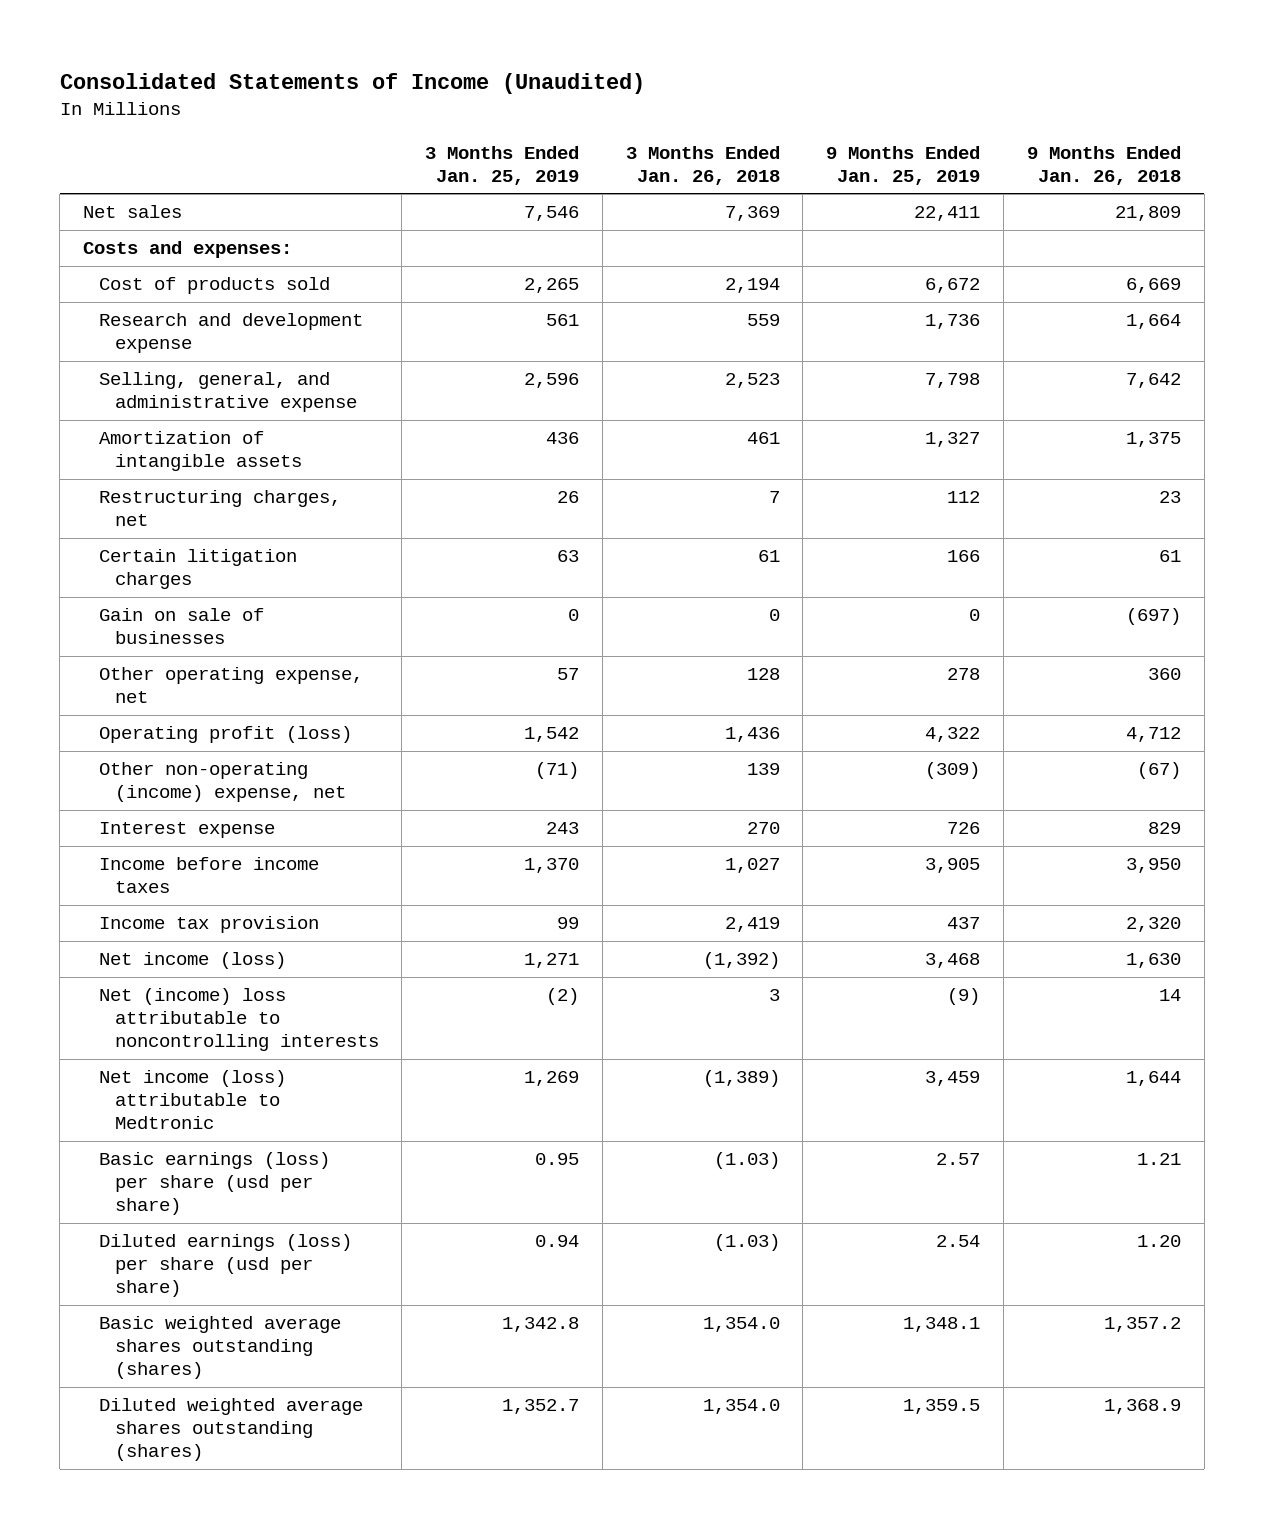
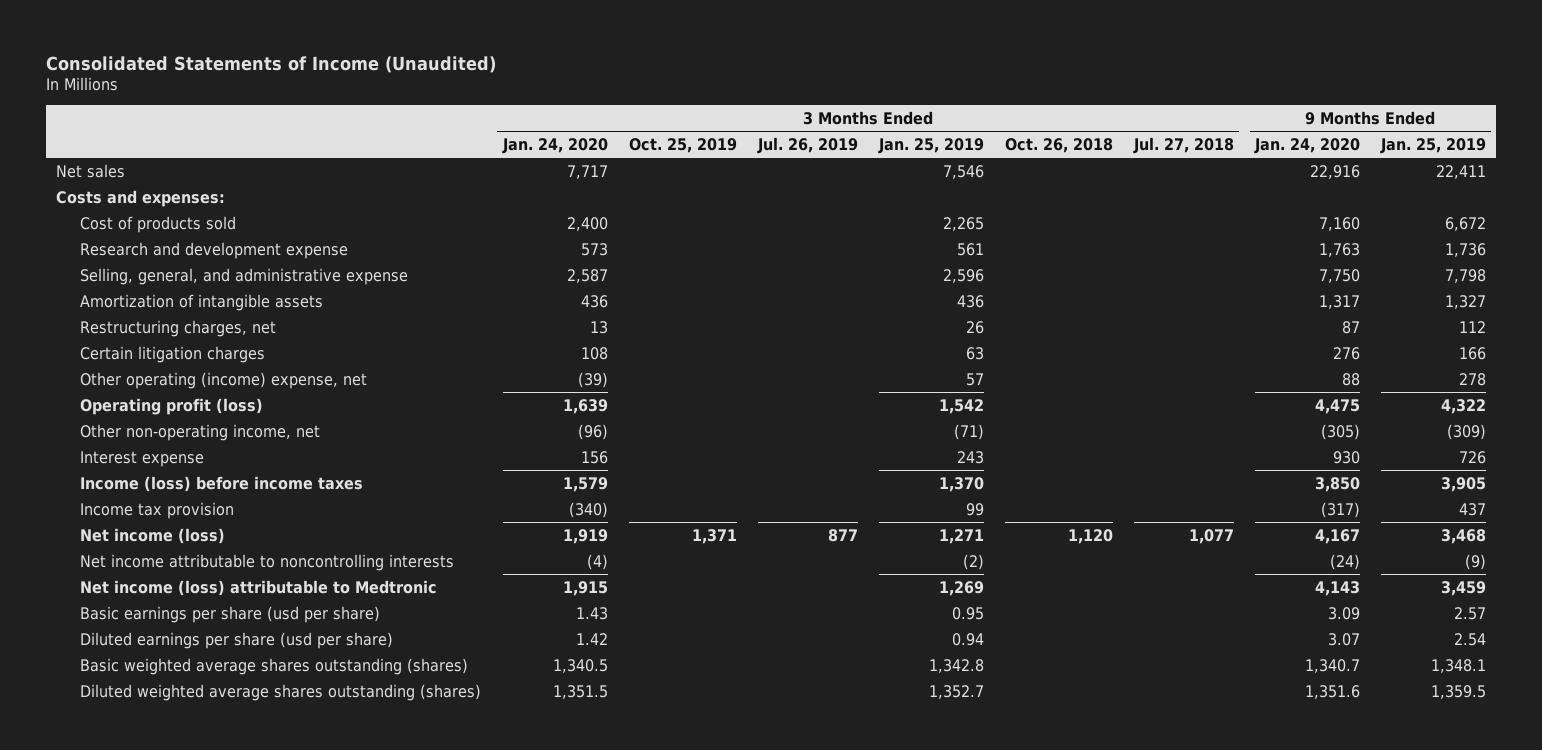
- | 3 Months Ended Jan. 25, 2019 | 3 Months Ended Jan. 26, 2018 | 9 Months Ended Jan. 25, 2019 | 9 Months Ended Jan. 26, 2018
+ | 3 Months Ended Jan. 24, 2020 | 3 Months Ended Oct. 25, 2019 | 3 Months Ended Jul. 26, 2019 | 3 Months Ended Jan. 25, 2019 | 3 Months Ended Oct. 26, 2018 | 3 Months Ended Jul. 27, 2018 | 9 Months Ended Jan. 24, 2020 | 9 Months Ended Jan. 25, 2019
- Gain on sale of businesses | 0 | 0 | 0 | (697)
- Other operating expense, net | 57 | 128 | 278 | 360
+ Other operating (income) expense, net | (39) | | | 57 | | | 88 | 278
- Other non-operating (income) expense, net | (71) | 139 | (309) | (67)
+ Other non-operating income, net | (96) | | | (71) | | | (305) | (309)
- Income before income taxes | 1,370 | 1,027 | 3,905 | 3,950
+ Income (loss) before income taxes | 1,579 | | | 1,370 | | | 3,850 | 3,905
- Net (income) loss attributable to noncontrolling interests | (2) | 3 | (9) | 14
+ Net income attributable to noncontrolling interests | (4) | | | (2) | | | (24) | (9)
- Basic earnings (loss) per share (usd per share) | 0.95 | (1.03) | 2.57 | 1.21
- Diluted earnings (loss) per share (usd per share) | 0.94 | (1.03) | 2.54 | 1.20
+ Basic earnings per share (usd per share) | 1.43 | | | 0.95 | | | 3.09 | 2.57
+ Diluted earnings per share (usd per share) | 1.42 | | | 0.94 | | | 3.07 | 2.54

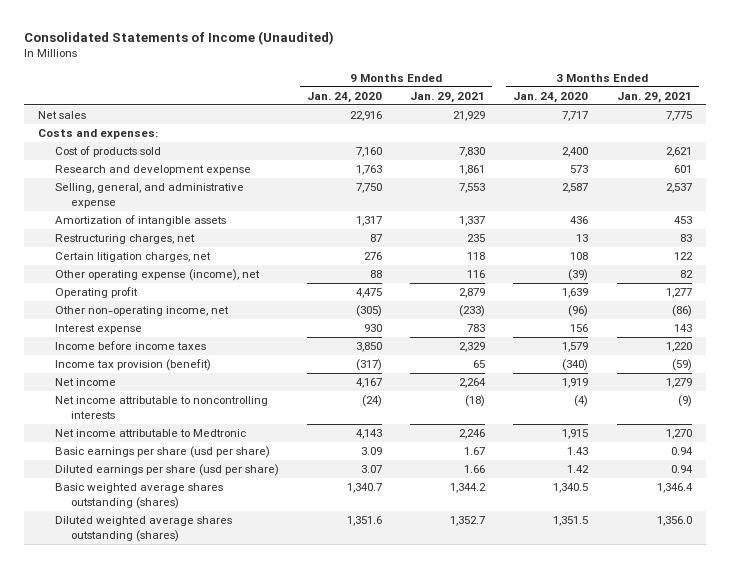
- | 3 Months Ended Jan. 24, 2020 | 3 Months Ended Oct. 25, 2019 | 3 Months Ended Jul. 26, 2019 | 3 Months Ended Jan. 25, 2019 | 3 Months Ended Oct. 26, 2018 | 3 Months Ended Jul. 27, 2018 | 9 Months Ended Jan. 24, 2020 | 9 Months Ended Jan. 25, 2019
+ | 9 Months Ended Jan. 24, 2020 | 9 Months Ended Jan. 29, 2021 | 3 Months Ended Jan. 24, 2020 | 3 Months Ended Jan. 29, 2021
- Certain litigation charges | 108 | | | 63 | | | 276 | 166
- Other operating (income) expense, net | (39) | | | 57 | | | 88 | 278
- Operating profit (loss) | 1,639 | | | 1,542 | | | 4,475 | 4,322
+ Certain litigation charges, net | 276 | 118 | 108 | 122
+ Other operating expense (income), net | 88 | 116 | (39) | 82
+ Operating profit | 4,475 | 2,879 | 1,639 | 1,277
- Income (loss) before income taxes | 1,579 | | | 1,370 | | | 3,850 | 3,905
- Income tax provision | (340) | | | 99 | | | (317) | 437
- Net income (loss) | 1,919 | 1,371 | 877 | 1,271 | 1,120 | 1,077 | 4,167 | 3,468
+ Income before income taxes | 3,850 | 2,329 | 1,579 | 1,220
+ Income tax provision (benefit) | (317) | 65 | (340) | (59)
+ Net income | 4,167 | 2,264 | 1,919 | 1,279
- Net income (loss) attributable to Medtronic | 1,915 | | | 1,269 | | | 4,143 | 3,459
+ Net income attributable to Medtronic | 4,143 | 2,246 | 1,915 | 1,270

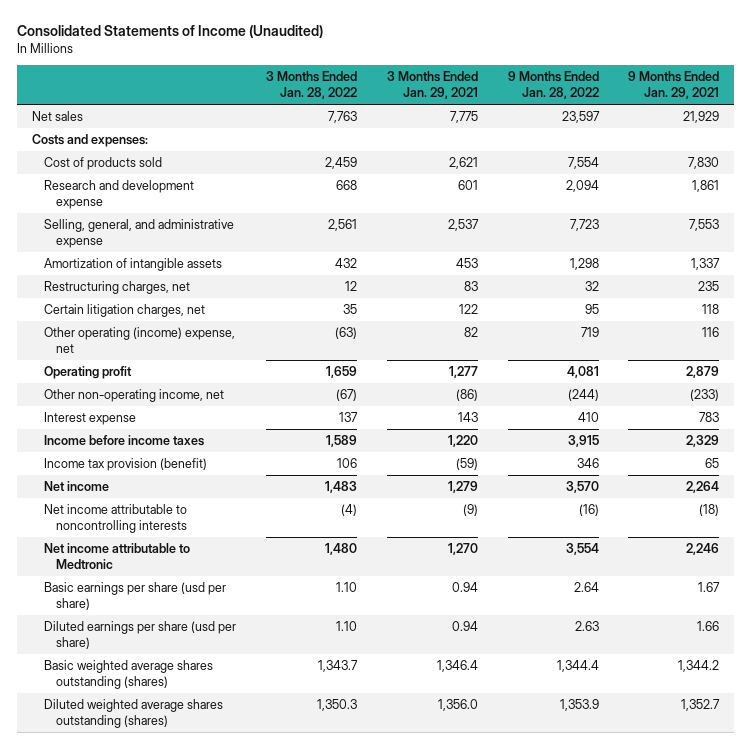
- | 9 Months Ended Jan. 24, 2020 | 9 Months Ended Jan. 29, 2021 | 3 Months Ended Jan. 24, 2020 | 3 Months Ended Jan. 29, 2021
+ | 3 Months Ended Jan. 28, 2022 | 3 Months Ended Jan. 29, 2021 | 9 Months Ended Jan. 28, 2022 | 9 Months Ended Jan. 29, 2021
- Other operating expense (income), net | 88 | 116 | (39) | 82
+ Other operating (income) expense, net | (63) | 82 | 719 | 116

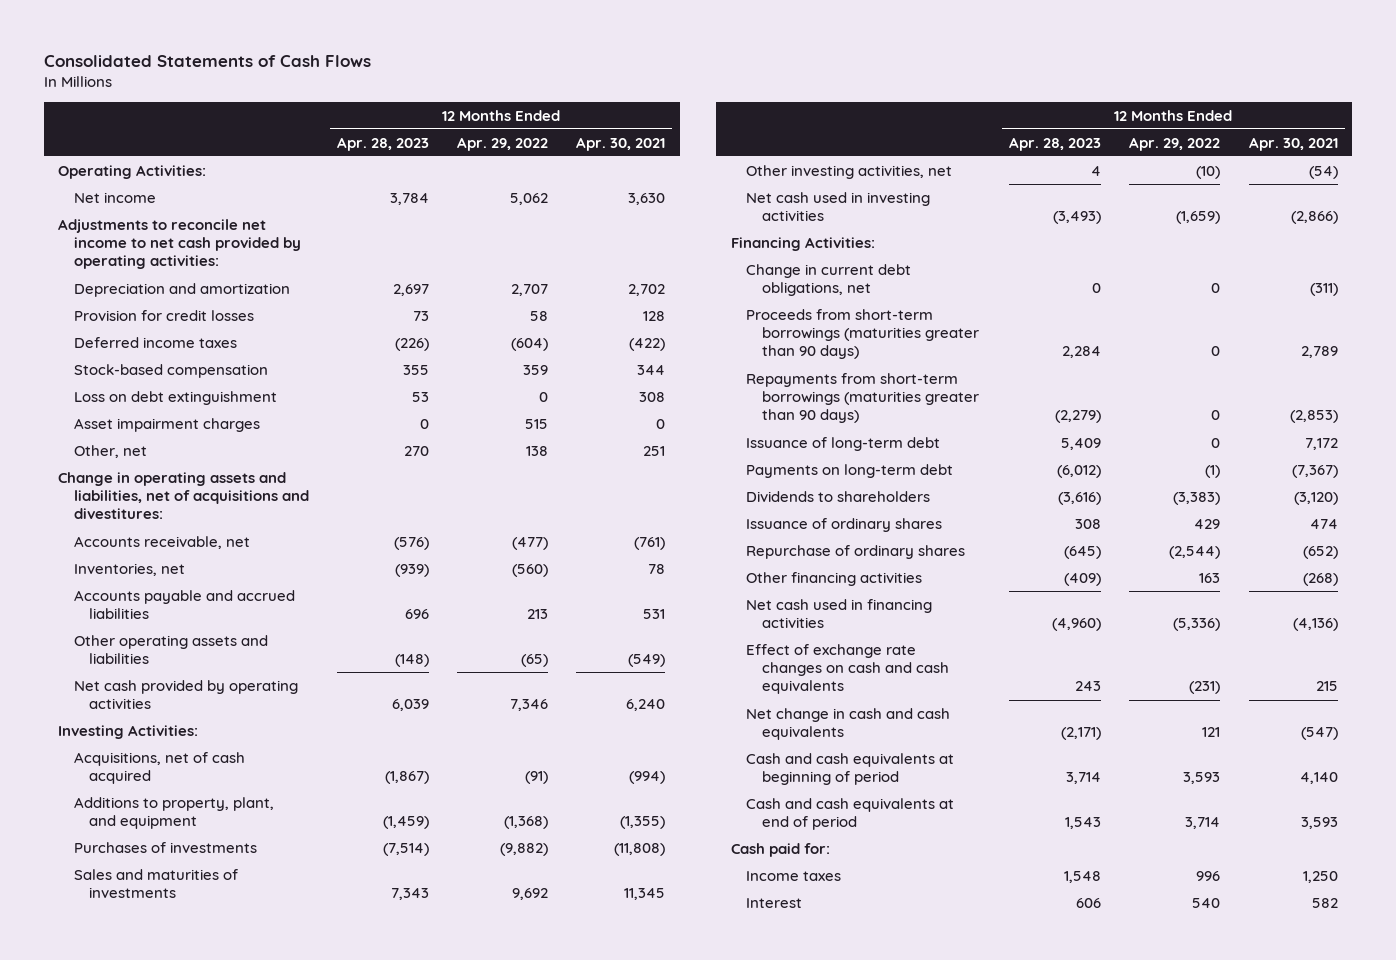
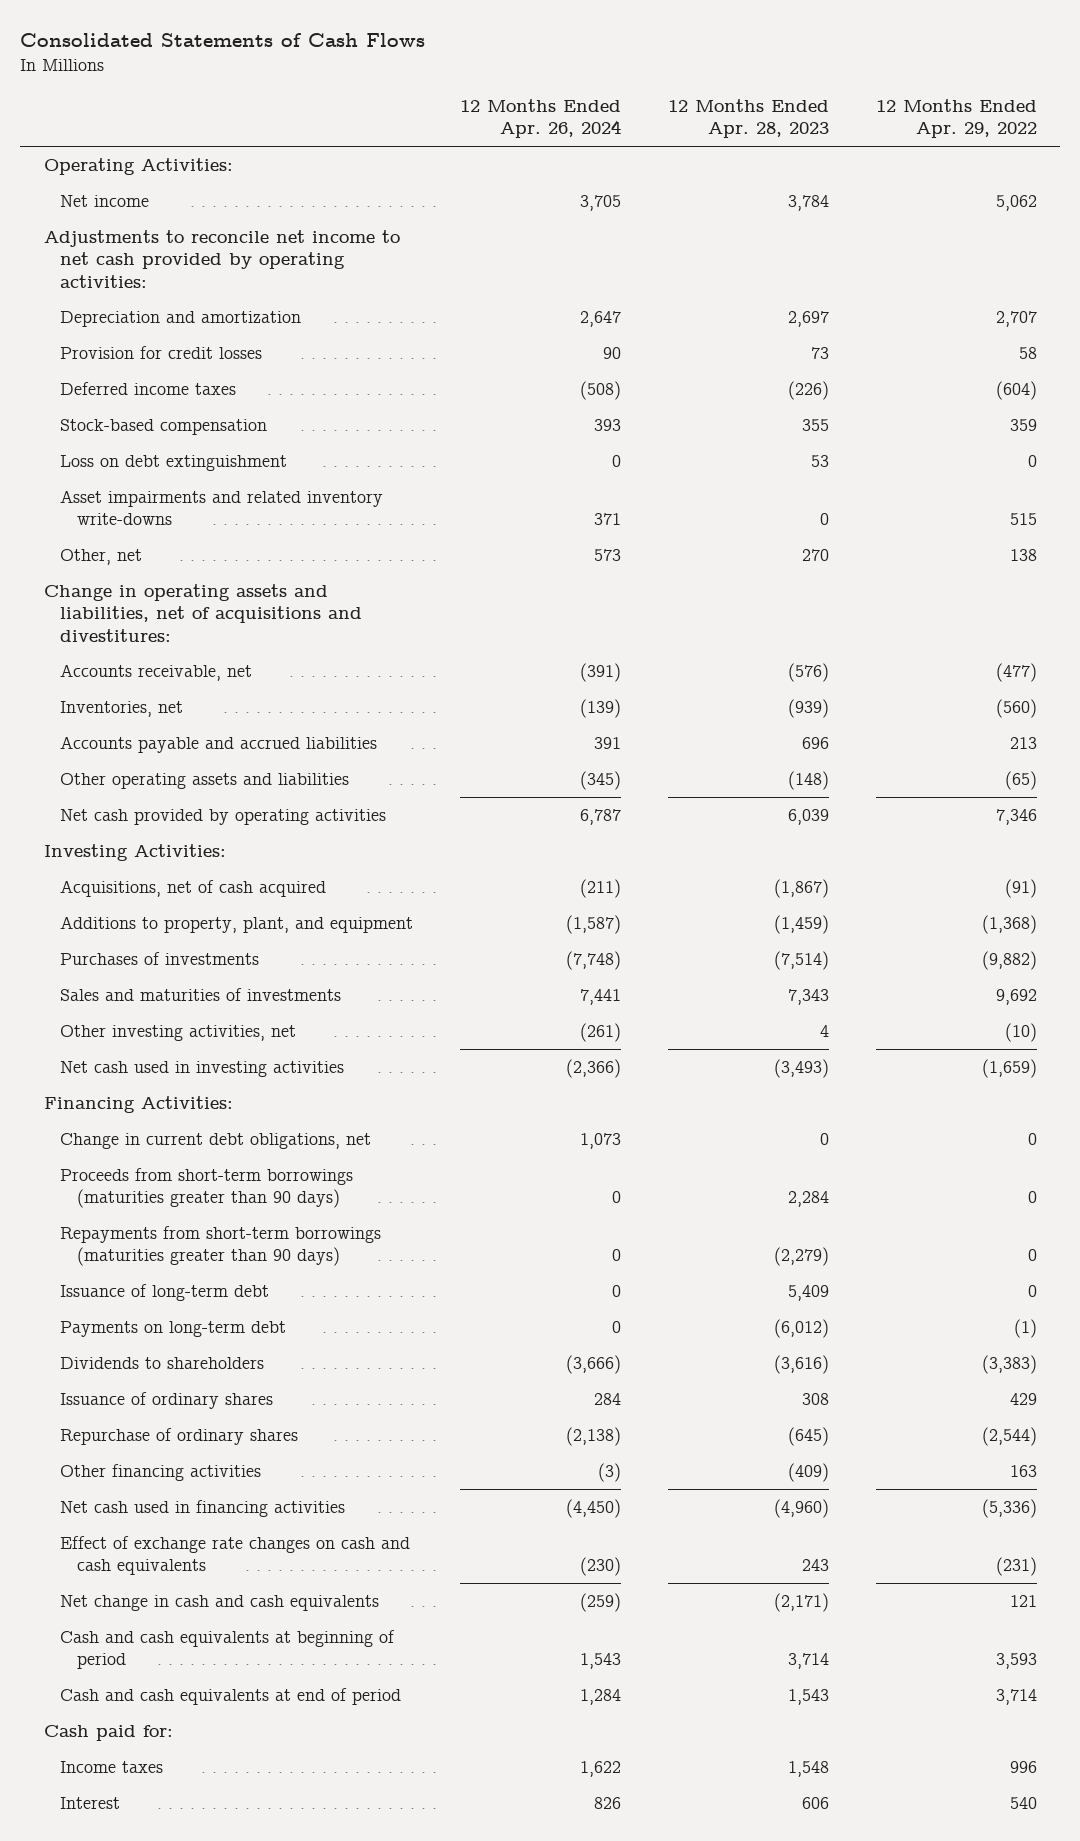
- | 12 Months Ended Apr. 28, 2023 | 12 Months Ended Apr. 29, 2022 | 12 Months Ended Apr. 30, 2021
+ | 12 Months Ended Apr. 26, 2024 | 12 Months Ended Apr. 28, 2023 | 12 Months Ended Apr. 29, 2022
- Asset impairment charges | 0 | 515 | 0
+ Asset impairments and related inventory write-downs | 371 | 0 | 515

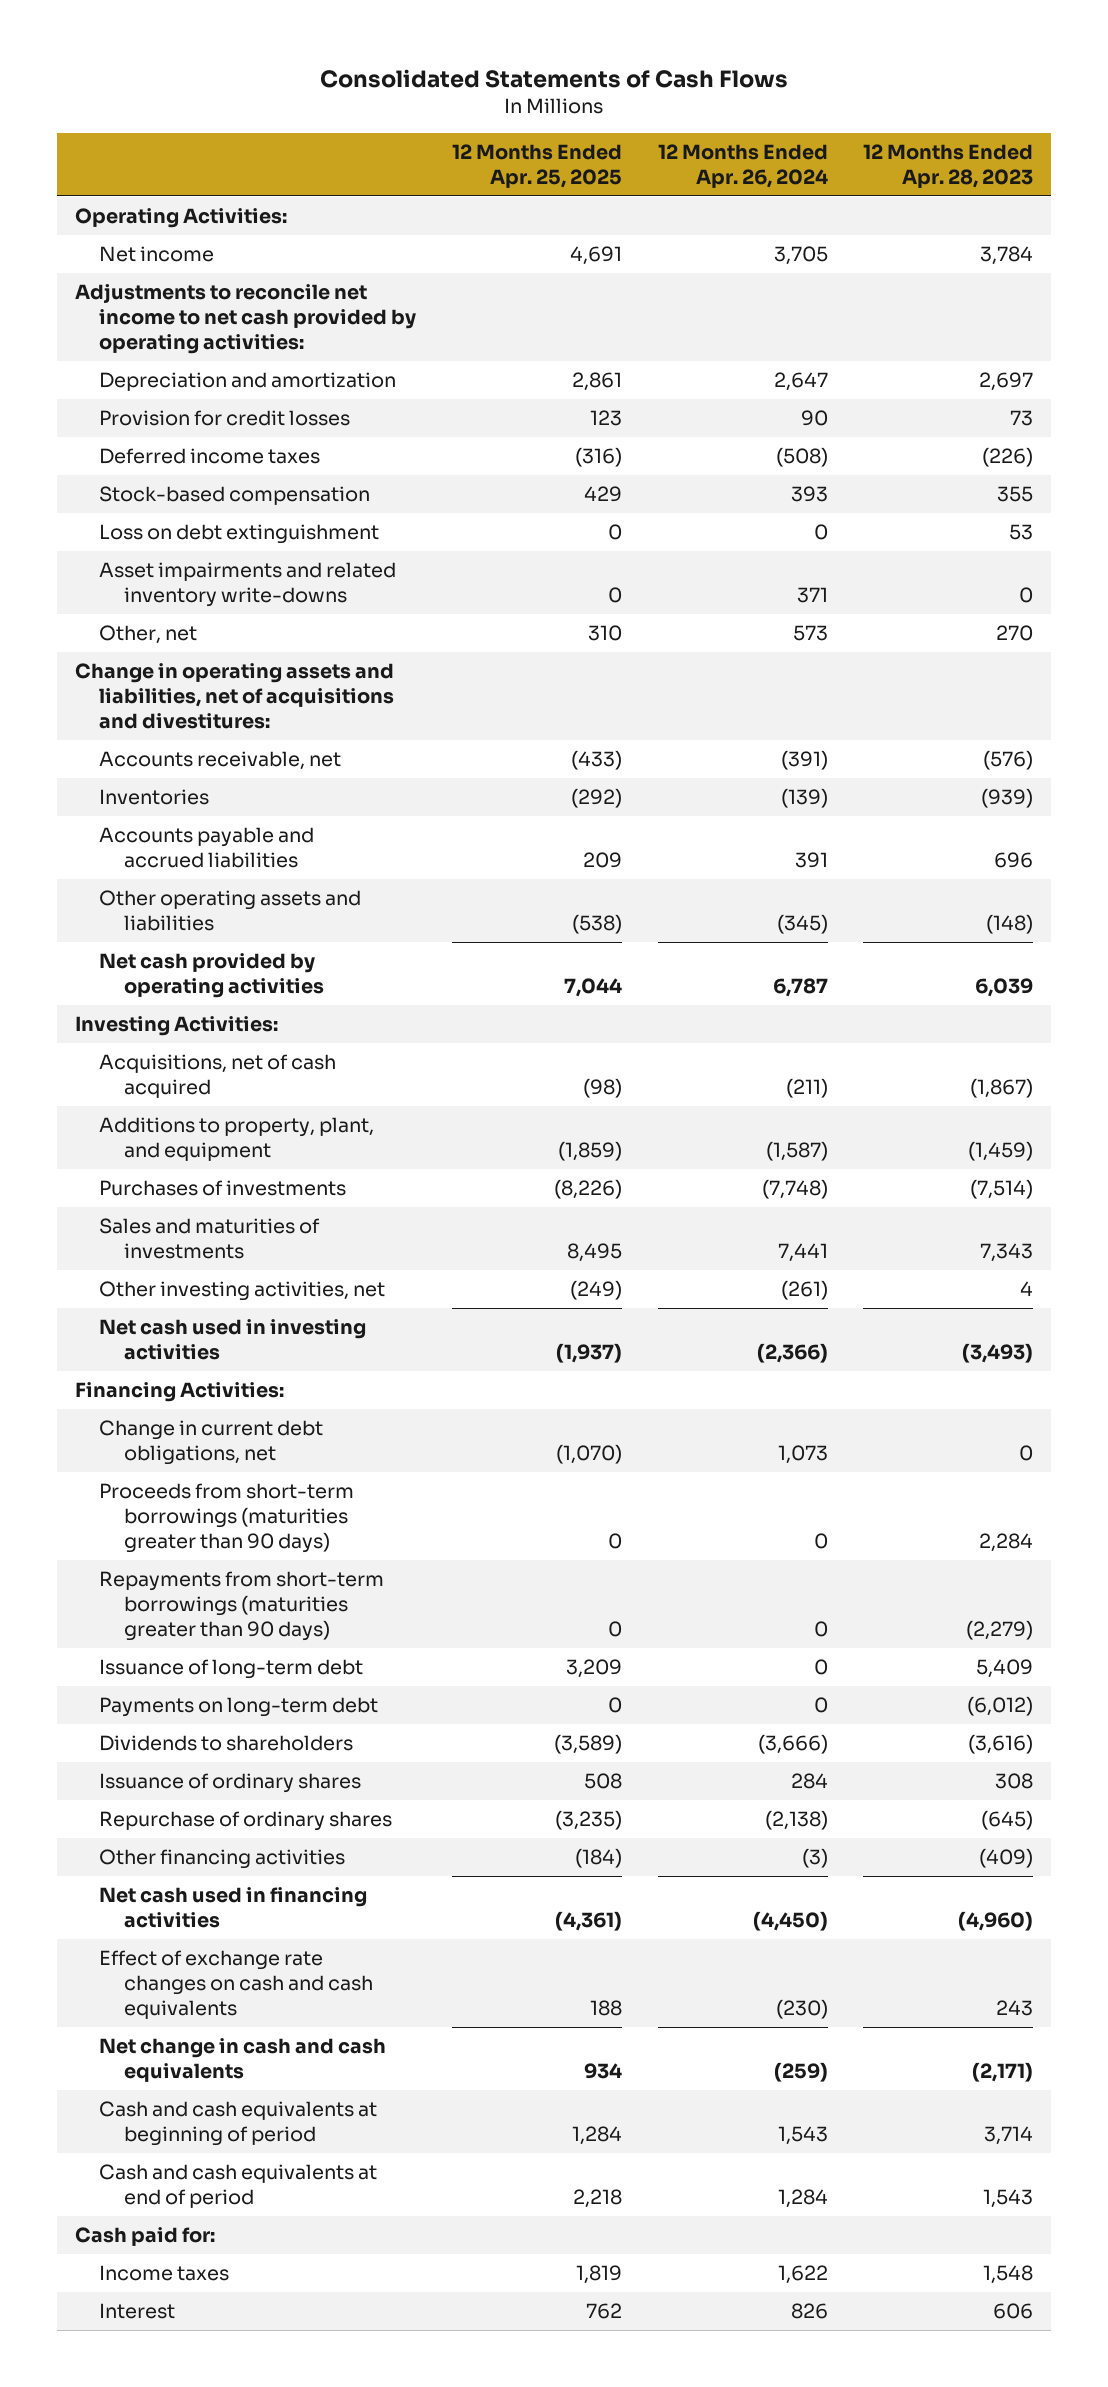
- | 12 Months Ended Apr. 26, 2024 | 12 Months Ended Apr. 28, 2023 | 12 Months Ended Apr. 29, 2022
+ | 12 Months Ended Apr. 25, 2025 | 12 Months Ended Apr. 26, 2024 | 12 Months Ended Apr. 28, 2023
- Inventories, net | (139) | (939) | (560)
+ Inventories | (292) | (139) | (939)

